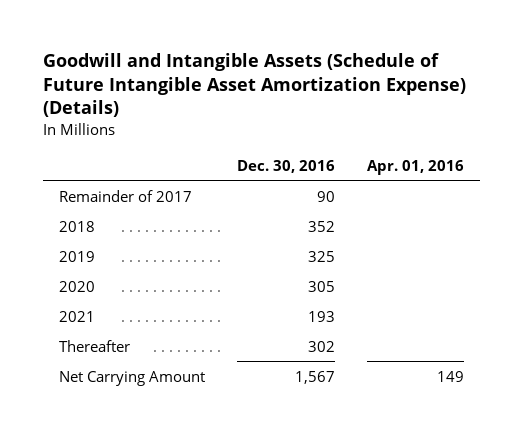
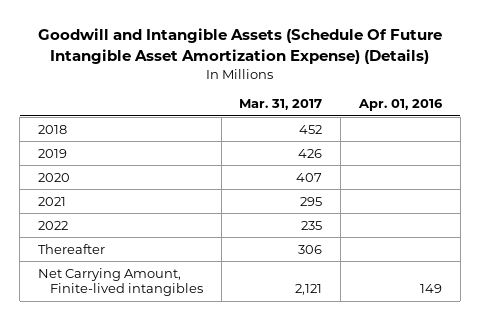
- Goodwill and Intangible Assets (Schedule of Future Intangible Asset Amortization Expense) (Details)
+ Goodwill and Intangible Assets (Schedule Of Future Intangible Asset Amortization Expense) (Details)
- | Dec. 30, 2016 | Apr. 01, 2016
+ | Mar. 31, 2017 | Apr. 01, 2016
- Remainder of 2017 | 90 |
+ 2022 | 235 |
- Net Carrying Amount | 1,567 | 149
+ Net Carrying Amount, Finite-lived intangibles | 2,121 | 149

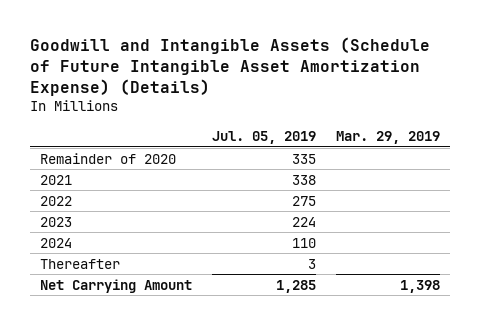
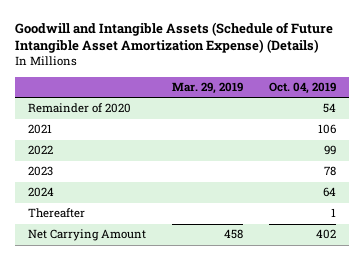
- | Jul. 05, 2019 | Mar. 29, 2019
+ | Mar. 29, 2019 | Oct. 04, 2019
- Net Carrying Amount | 1,285 | 1,398
+ Net Carrying Amount | 458 | 402

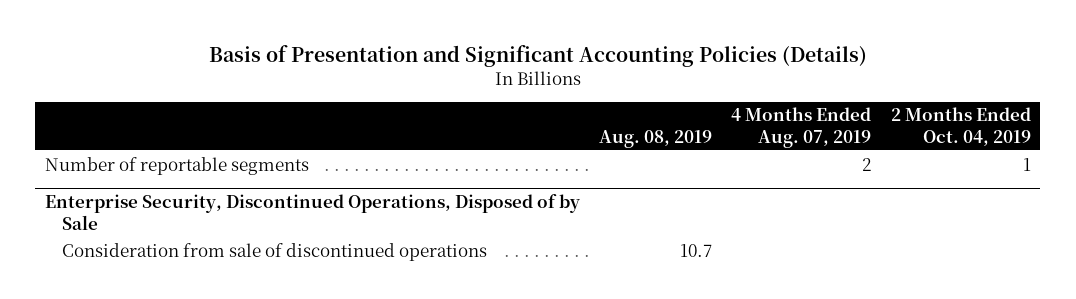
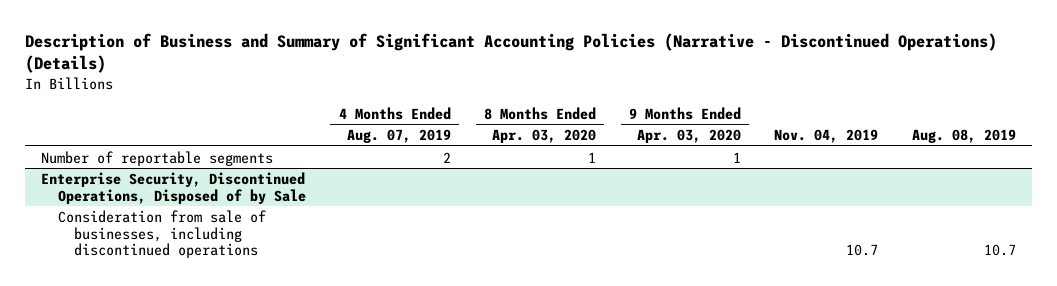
- Basis of Presentation and Significant Accounting Policies (Details)
+ Description of Business and Summary of Significant Accounting Policies (Narrative - Discontinued Operations) (Details)
- | Aug. 08, 2019 | 4 Months Ended Aug. 07, 2019 | 2 Months Ended Oct. 04, 2019
+ | 4 Months Ended Aug. 07, 2019 | 8 Months Ended Apr. 03, 2020 | 9 Months Ended Apr. 03, 2020 | Nov. 04, 2019 | Aug. 08, 2019
@ Enterprise Security, Discontinued Operations, Disposed of by Sale
- Consideration from sale of discontinued operations | 10.7 | |
+ Consideration from sale of businesses, including discontinued operations | | | | 10.7 | 10.7

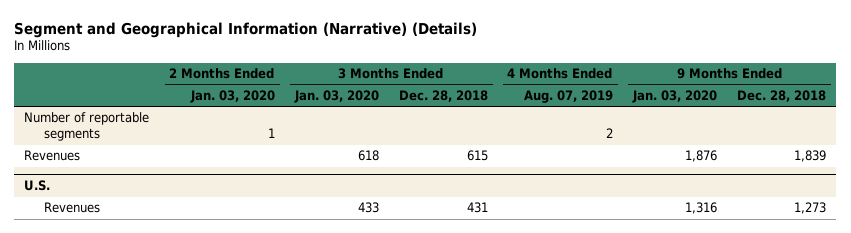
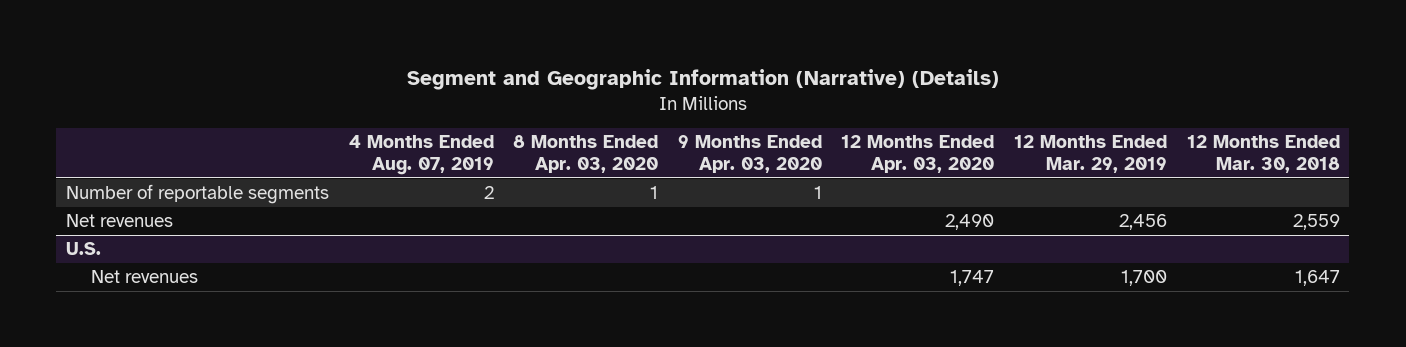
- Segment and Geographical Information (Narrative) (Details)
+ Segment and Geographic Information (Narrative) (Details)
- | 2 Months Ended Jan. 03, 2020 | 3 Months Ended Jan. 03, 2020 | 3 Months Ended Dec. 28, 2018 | 4 Months Ended Aug. 07, 2019 | 9 Months Ended Jan. 03, 2020 | 9 Months Ended Dec. 28, 2018
+ | 4 Months Ended Aug. 07, 2019 | 8 Months Ended Apr. 03, 2020 | 9 Months Ended Apr. 03, 2020 | 12 Months Ended Apr. 03, 2020 | 12 Months Ended Mar. 29, 2019 | 12 Months Ended Mar. 30, 2018
- Revenues | | 618 | 615 | | 1,876 | 1,839
+ Net revenues | | | | 2,490 | 2,456 | 2,559
@ U.S.
- Revenues | | 433 | 431 | | 1,316 | 1,273
+ Net revenues | | | | 1,747 | 1,700 | 1,647

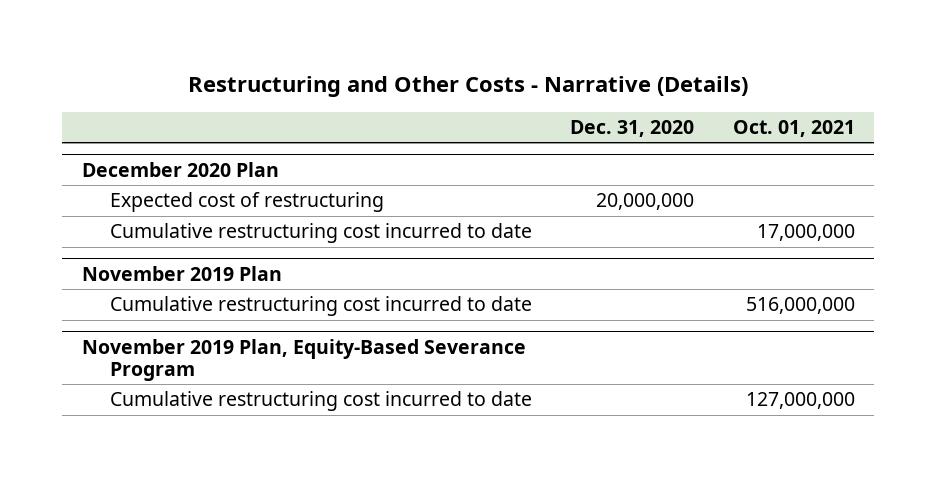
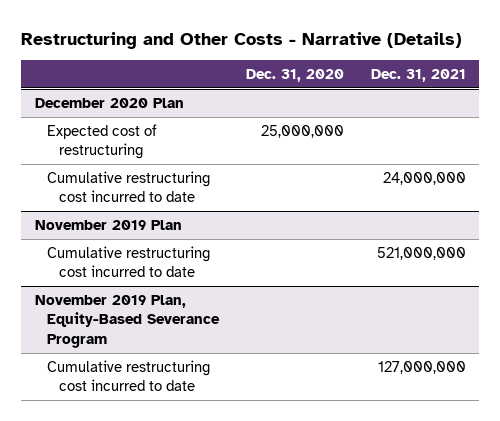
- | Dec. 31, 2020 | Oct. 01, 2021
+ | Dec. 31, 2020 | Dec. 31, 2021
@ December 2020 Plan
- Expected cost of restructuring | 20,000,000 |
+ Expected cost of restructuring | 25,000,000 |

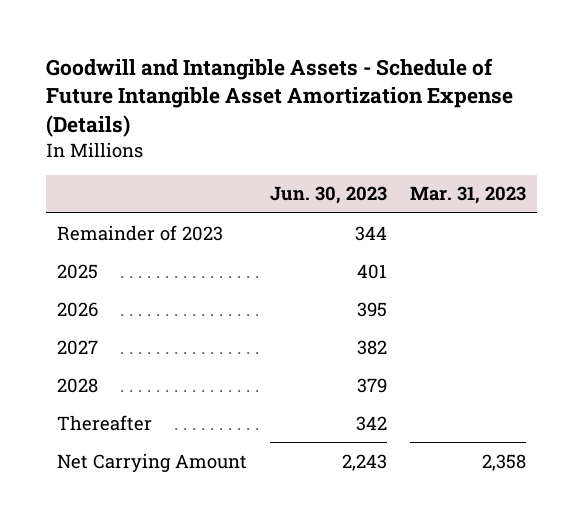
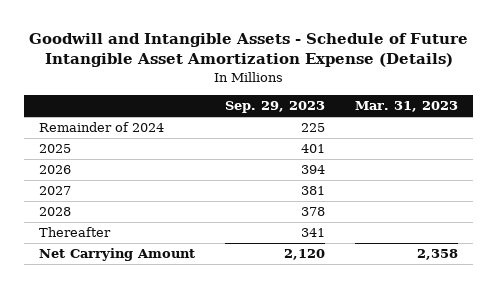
- | Jun. 30, 2023 | Mar. 31, 2023
+ | Sep. 29, 2023 | Mar. 31, 2023
- Remainder of 2023 | 344 |
+ Remainder of 2024 | 225 |

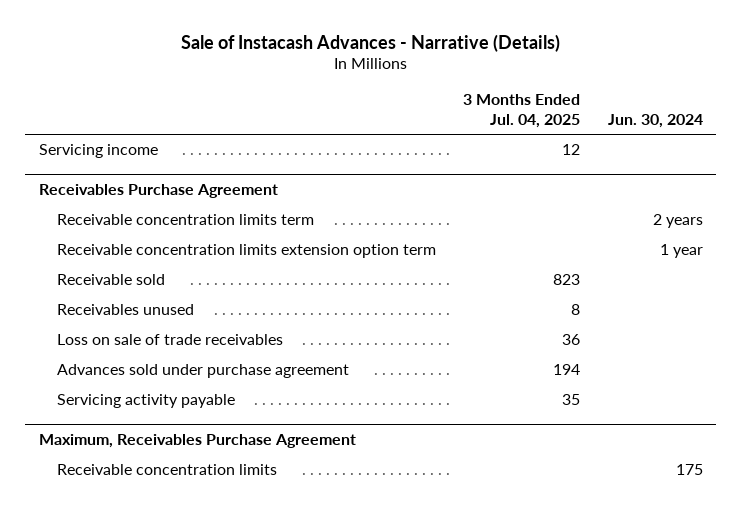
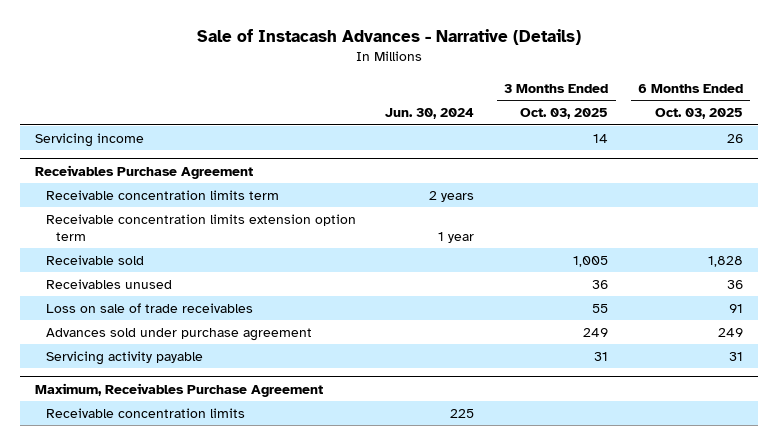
- | 3 Months Ended Jul. 04, 2025 | Jun. 30, 2024
+ | Jun. 30, 2024 | 3 Months Ended Oct. 03, 2025 | 6 Months Ended Oct. 03, 2025
@ Maximum, Receivables Purchase Agreement
- Receivable concentration limits | | 175
+ Receivable concentration limits | 225 | |

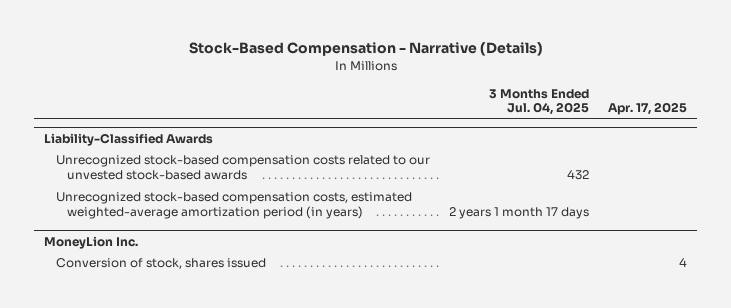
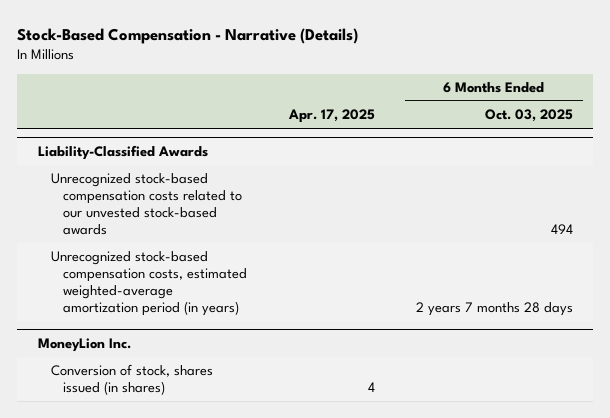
- | 3 Months Ended Jul. 04, 2025 | Apr. 17, 2025
+ | Apr. 17, 2025 | 6 Months Ended Oct. 03, 2025
@ MoneyLion Inc.
- Conversion of stock, shares issued | | 4
+ Conversion of stock, shares issued (in shares) | 4 |

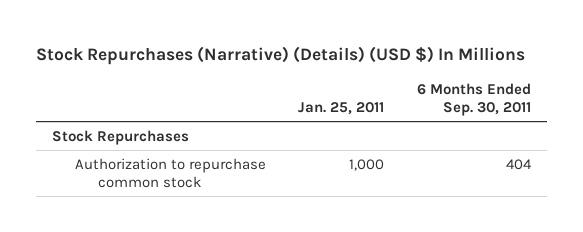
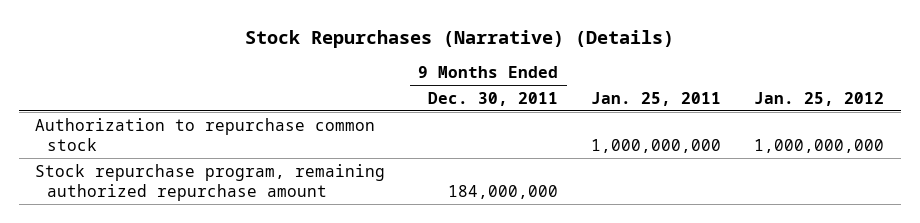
- Stock Repurchases (Narrative) (Details) (USD $) In Millions
+ Stock Repurchases (Narrative) (Details)
- | Jan. 25, 2011 | 6 Months Ended Sep. 30, 2011
+ | 9 Months Ended Dec. 30, 2011 | Jan. 25, 2011 | Jan. 25, 2012
- Stock Repurchases
- Authorization to repurchase common stock | 1,000 | 404
+ Authorization to repurchase common stock | | 1,000,000,000 | 1,000,000,000
+ Stock repurchase program, remaining authorized repurchase amount | 184,000,000 | |

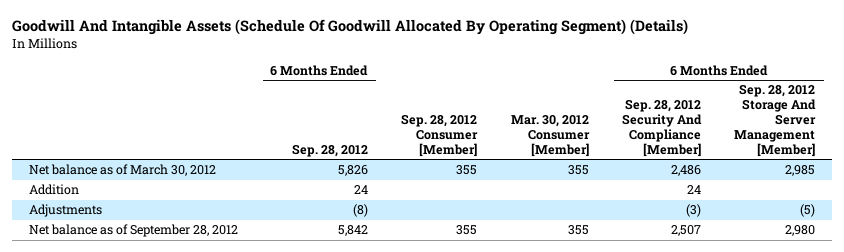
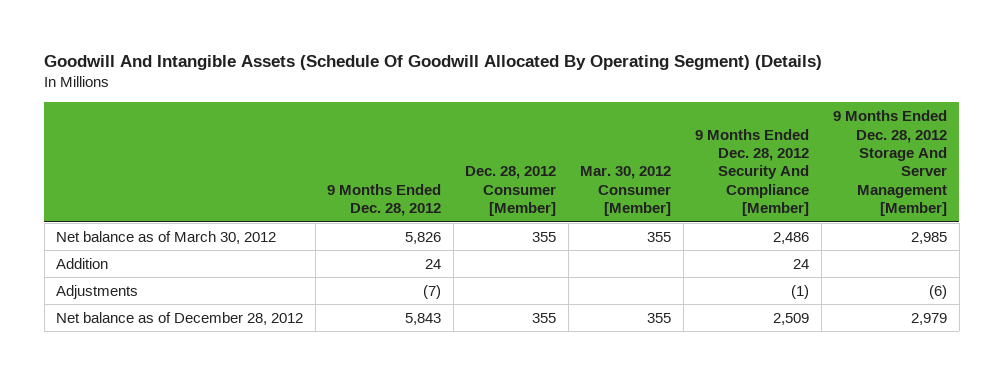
- | 6 Months Ended Sep. 28, 2012 | Sep. 28, 2012 Consumer [Member] | Mar. 30, 2012 Consumer [Member] | 6 Months Ended Sep. 28, 2012 Security And Compliance [Member] | 6 Months Ended Sep. 28, 2012 Storage And Server Management [Member]
+ | 9 Months Ended Dec. 28, 2012 | Dec. 28, 2012 Consumer [Member] | Mar. 30, 2012 Consumer [Member] | 9 Months Ended Dec. 28, 2012 Security And Compliance [Member] | 9 Months Ended Dec. 28, 2012 Storage And Server Management [Member]
- Net balance as of September 28, 2012 | 5,842 | 355 | 355 | 2,507 | 2,980
+ Net balance as of December 28, 2012 | 5,843 | 355 | 355 | 2,509 | 2,979

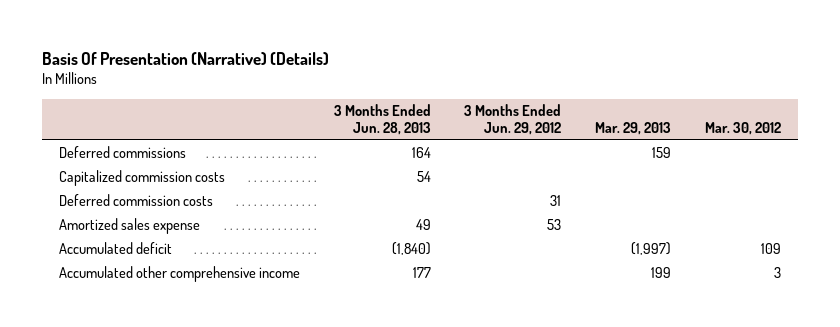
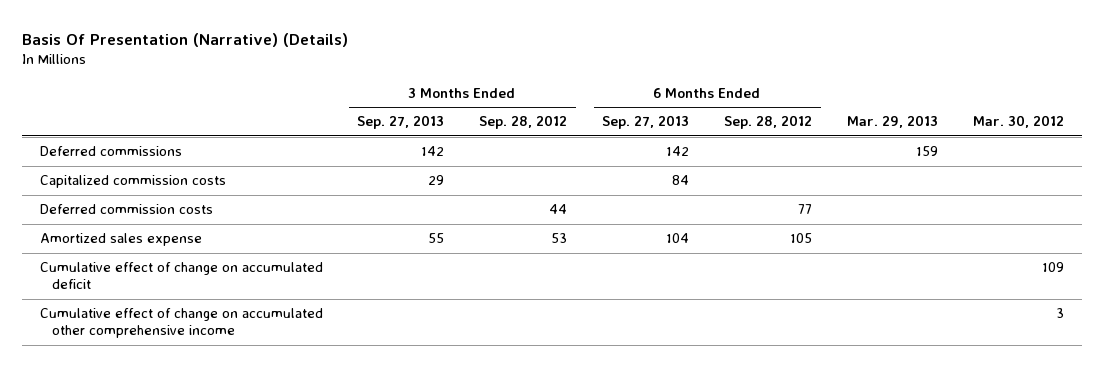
- | 3 Months Ended Jun. 28, 2013 | 3 Months Ended Jun. 29, 2012 | Mar. 29, 2013 | Mar. 30, 2012
+ | 3 Months Ended Sep. 27, 2013 | 3 Months Ended Sep. 28, 2012 | 6 Months Ended Sep. 27, 2013 | 6 Months Ended Sep. 28, 2012 | Mar. 29, 2013 | Mar. 30, 2012
- Accumulated deficit | (1,840) | | (1,997) | 109
- Accumulated other comprehensive income | 177 | | 199 | 3
+ Cumulative effect of change on accumulated deficit | | | | | | 109
+ Cumulative effect of change on accumulated other comprehensive income | | | | | | 3

